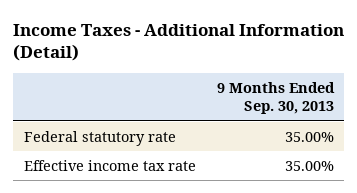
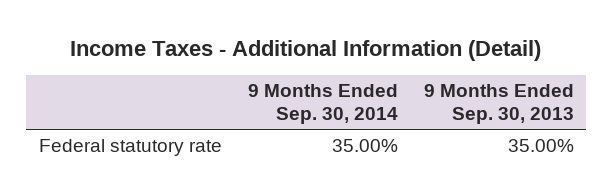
- | 9 Months Ended Sep. 30, 2013
+ | 9 Months Ended Sep. 30, 2014 | 9 Months Ended Sep. 30, 2013
- Effective income tax rate | 35.00%

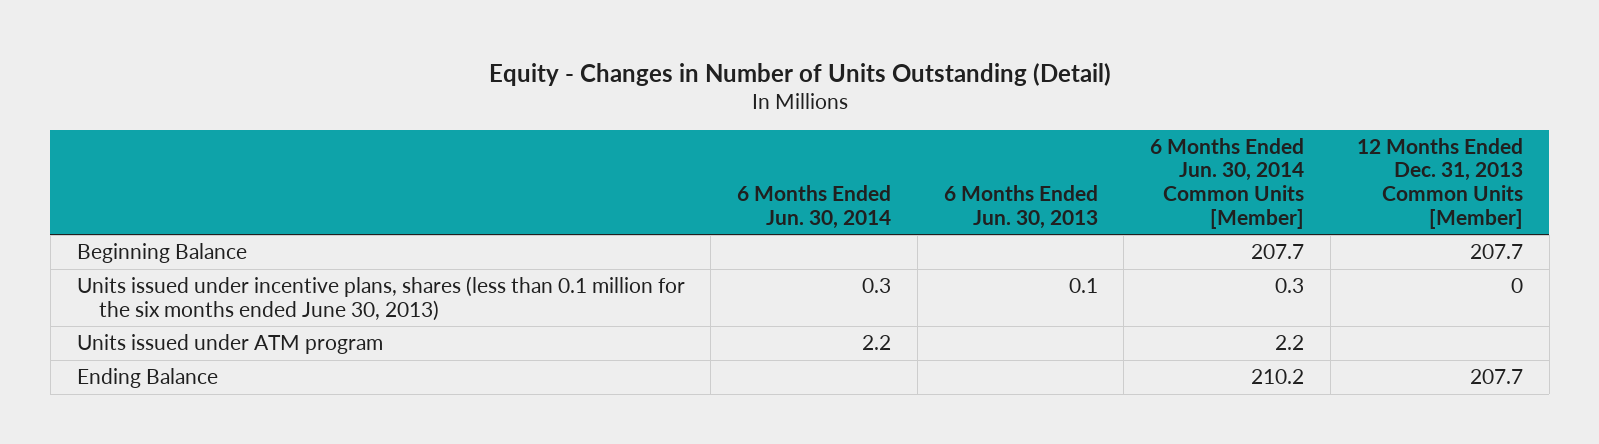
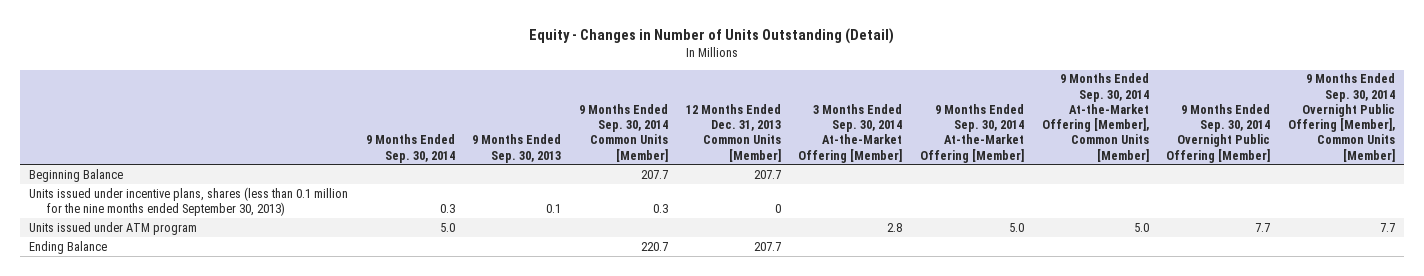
- | 6 Months Ended Jun. 30, 2014 | 6 Months Ended Jun. 30, 2013 | 6 Months Ended Jun. 30, 2014 Common Units [Member] | 12 Months Ended Dec. 31, 2013 Common Units [Member]
+ | 9 Months Ended Sep. 30, 2014 | 9 Months Ended Sep. 30, 2013 | 9 Months Ended Sep. 30, 2014 Common Units [Member] | 12 Months Ended Dec. 31, 2013 Common Units [Member] | 3 Months Ended Sep. 30, 2014 At-the-Market Offering [Member] | 9 Months Ended Sep. 30, 2014 At-the-Market Offering [Member] | 9 Months Ended Sep. 30, 2014 At-the-Market Offering [Member], Common Units [Member] | 9 Months Ended Sep. 30, 2014 Overnight Public Offering [Member] | 9 Months Ended Sep. 30, 2014 Overnight Public Offering [Member], Common Units [Member]
- Units issued under incentive plans, shares (less than 0.1 million for the six months ended June 30, 2013) | 0.3 | 0.1 | 0.3 | 0
+ Units issued under incentive plans, shares (less than 0.1 million for the nine months ended September 30, 2013) | 0.3 | 0.1 | 0.3 | 0 | | | | |

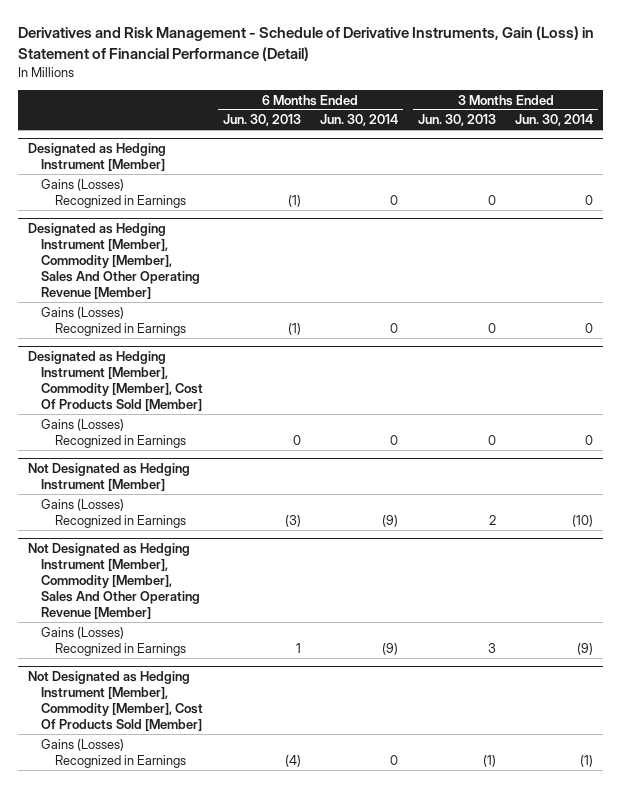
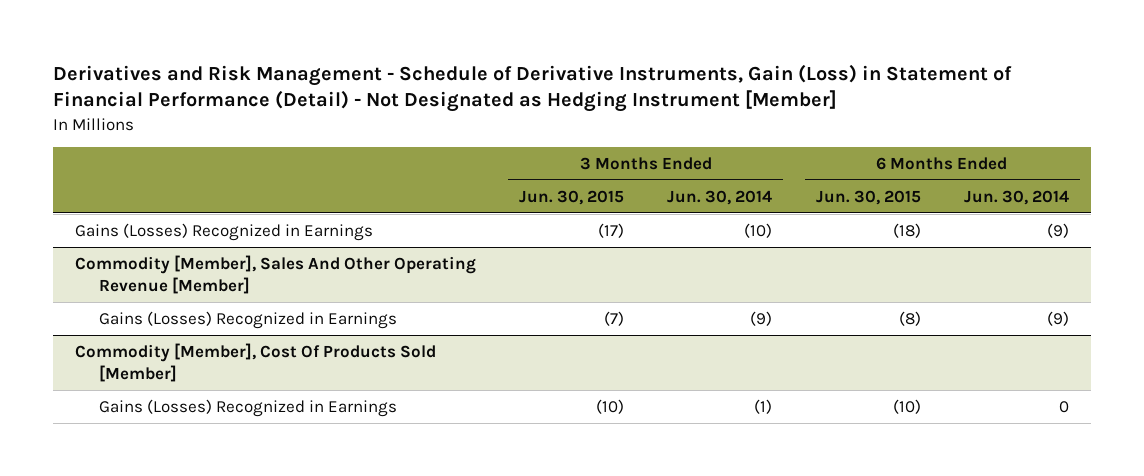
- Derivatives and Risk Management - Schedule of Derivative Instruments, Gain (Loss) in Statement of Financial Performance (Detail)
+ Derivatives and Risk Management - Schedule of Derivative Instruments, Gain (Loss) in Statement of Financial Performance (Detail) - Not Designated as Hedging Instrument [Member]
- | 6 Months Ended Jun. 30, 2013 | 6 Months Ended Jun. 30, 2014 | 3 Months Ended Jun. 30, 2013 | 3 Months Ended Jun. 30, 2014
+ | 3 Months Ended Jun. 30, 2015 | 3 Months Ended Jun. 30, 2014 | 6 Months Ended Jun. 30, 2015 | 6 Months Ended Jun. 30, 2014
- Designated as Hedging Instrument [Member]
- Gains (Losses) Recognized in Earnings | (1) | 0 | 0 | 0
- Designated as Hedging Instrument [Member], Commodity [Member], Sales And Other Operating Revenue [Member]
- Gains (Losses) Recognized in Earnings | (1) | 0 | 0 | 0
- Designated as Hedging Instrument [Member], Commodity [Member], Cost Of Products Sold [Member]
- Gains (Losses) Recognized in Earnings | 0 | 0 | 0 | 0
- Not Designated as Hedging Instrument [Member]
- Not Designated as Hedging Instrument [Member], Commodity [Member], Sales And Other Operating Revenue [Member]
+ Commodity [Member], Sales And Other Operating Revenue [Member]
- Not Designated as Hedging Instrument [Member], Commodity [Member], Cost Of Products Sold [Member]
+ Commodity [Member], Cost Of Products Sold [Member]

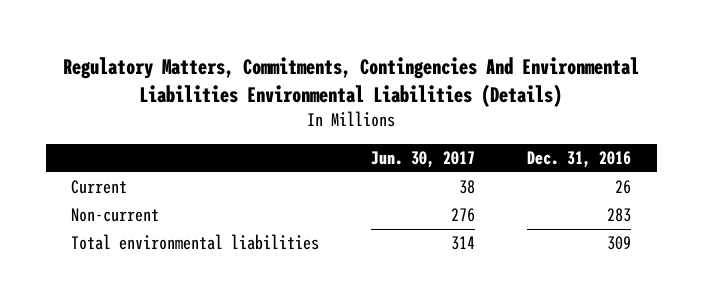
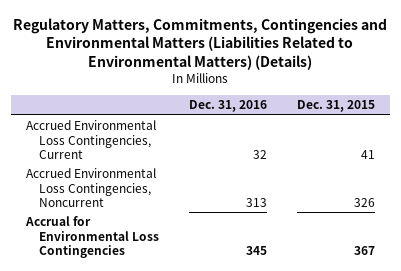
- Regulatory Matters, Commitments, Contingencies And Environmental Liabilities Environmental Liabilities (Details)
+ Regulatory Matters, Commitments, Contingencies and Environmental Matters (Liabilities Related to Environmental Matters) (Details)
- | Jun. 30, 2017 | Dec. 31, 2016
+ | Dec. 31, 2016 | Dec. 31, 2015
- Current | 38 | 26
- Non-current | 276 | 283
- Total environmental liabilities | 314 | 309
+ Accrued Environmental Loss Contingencies, Current | 32 | 41
+ Accrued Environmental Loss Contingencies, Noncurrent | 313 | 326
+ Accrual for Environmental Loss Contingencies | 345 | 367

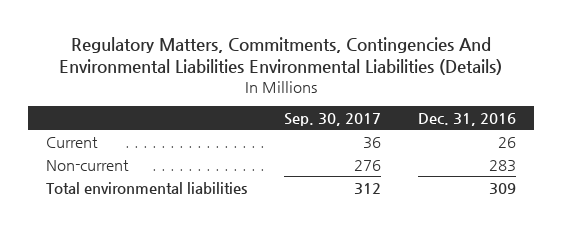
- Regulatory Matters, Commitments, Contingencies and Environmental Matters (Liabilities Related to Environmental Matters) (Details)
+ Regulatory Matters, Commitments, Contingencies And Environmental Liabilities Environmental Liabilities (Details)
- | Dec. 31, 2016 | Dec. 31, 2015
+ | Sep. 30, 2017 | Dec. 31, 2016
- Accrued Environmental Loss Contingencies, Current | 32 | 41
- Accrued Environmental Loss Contingencies, Noncurrent | 313 | 326
- Accrual for Environmental Loss Contingencies | 345 | 367
+ Current | 36 | 26
+ Non-current | 276 | 283
+ Total environmental liabilities | 312 | 309

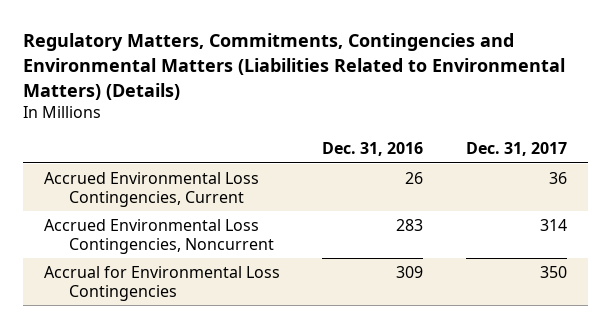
- Regulatory Matters, Commitments, Contingencies And Environmental Liabilities Environmental Liabilities (Details)
+ Regulatory Matters, Commitments, Contingencies and Environmental Matters (Liabilities Related to Environmental Matters) (Details)
- | Sep. 30, 2017 | Dec. 31, 2016
+ | Dec. 31, 2016 | Dec. 31, 2017
- Current | 36 | 26
- Non-current | 276 | 283
- Total environmental liabilities | 312 | 309
+ Accrued Environmental Loss Contingencies, Current | 26 | 36
+ Accrued Environmental Loss Contingencies, Noncurrent | 283 | 314
+ Accrual for Environmental Loss Contingencies | 309 | 350

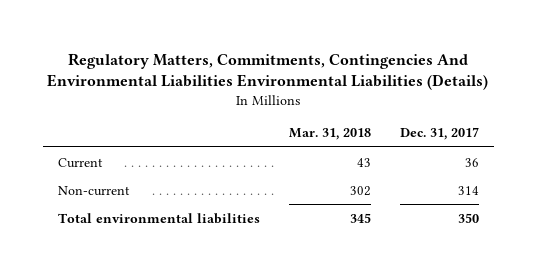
- Regulatory Matters, Commitments, Contingencies and Environmental Matters (Liabilities Related to Environmental Matters) (Details)
+ Regulatory Matters, Commitments, Contingencies And Environmental Liabilities Environmental Liabilities (Details)
- | Dec. 31, 2016 | Dec. 31, 2017
+ | Mar. 31, 2018 | Dec. 31, 2017
- Accrued Environmental Loss Contingencies, Current | 26 | 36
- Accrued Environmental Loss Contingencies, Noncurrent | 283 | 314
- Accrual for Environmental Loss Contingencies | 309 | 350
+ Current | 43 | 36
+ Non-current | 302 | 314
+ Total environmental liabilities | 345 | 350

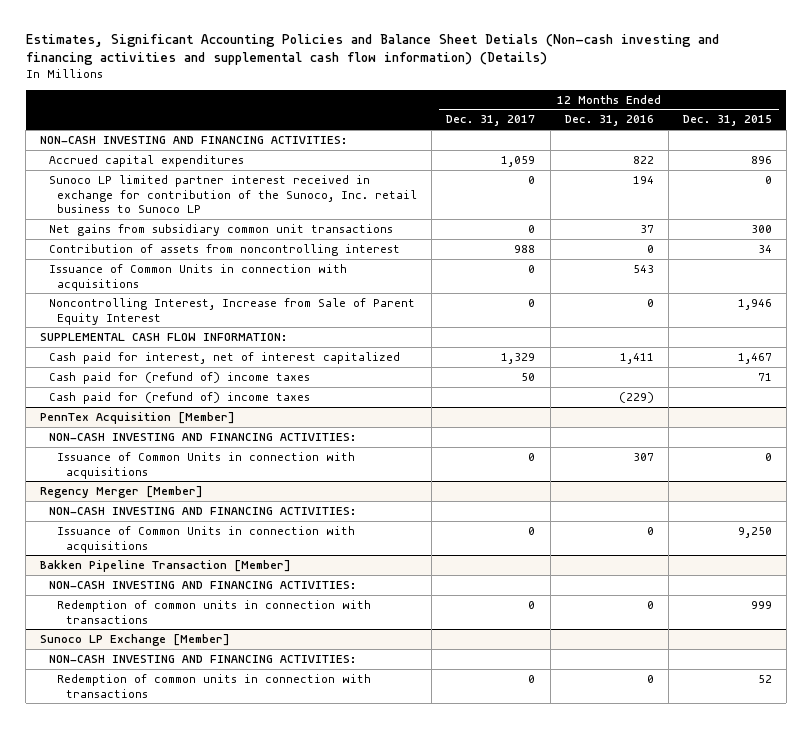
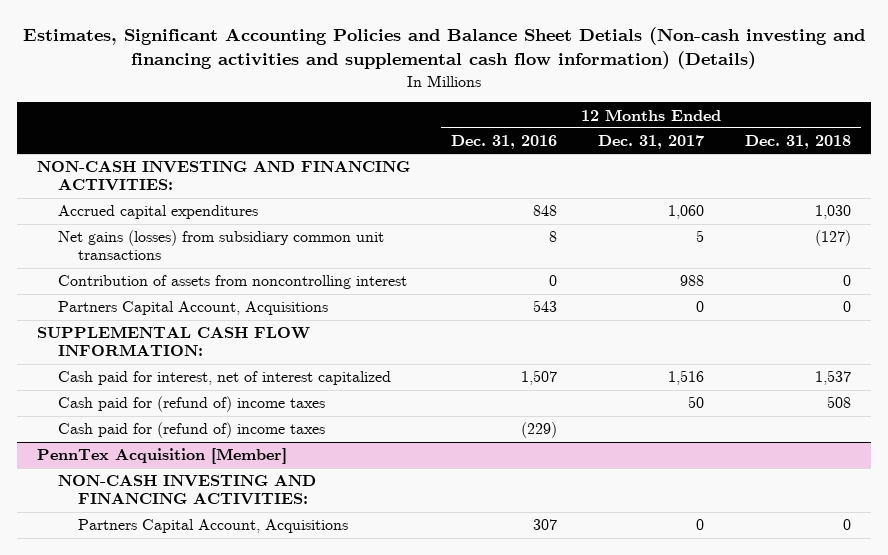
- | 12 Months Ended Dec. 31, 2017 | 12 Months Ended Dec. 31, 2016 | 12 Months Ended Dec. 31, 2015
+ | 12 Months Ended Dec. 31, 2016 | 12 Months Ended Dec. 31, 2017 | 12 Months Ended Dec. 31, 2018
- Accrued capital expenditures | 1,059 | 822 | 896
- Sunoco LP limited partner interest received in exchange for contribution of the Sunoco, Inc. retail business to Sunoco LP | 0 | 194 | 0
- Net gains from subsidiary common unit transactions | 0 | 37 | 300
+ Accrued capital expenditures | 848 | 1,060 | 1,030
+ Net gains (losses) from subsidiary common unit transactions | 8 | 5 | (127)
- Issuance of Common Units in connection with acquisitions | 0 | 543 |
- Noncontrolling Interest, Increase from Sale of Parent Equity Interest | 0 | 0 | 1,946
+ Partners Capital Account, Acquisitions | 543 | 0 | 0
- Cash paid for interest, net of interest capitalized | 1,329 | 1,411 | 1,467
+ Cash paid for interest, net of interest capitalized | 1,507 | 1,516 | 1,537
@ PennTex Acquisition [Member]
- Issuance of Common Units in connection with acquisitions | 0 | 307 | 0
- Regency Merger [Member]
- NON-CASH INVESTING AND FINANCING ACTIVITIES:
- Issuance of Common Units in connection with acquisitions | 0 | 0 | 9,250
- Bakken Pipeline Transaction [Member]
- NON-CASH INVESTING AND FINANCING ACTIVITIES:
- Redemption of common units in connection with transactions | 0 | 0 | 999
- Sunoco LP Exchange [Member]
- NON-CASH INVESTING AND FINANCING ACTIVITIES:
- Redemption of common units in connection with transactions | 0 | 0 | 52
@ PennTex Acquisition [Member]
+ Partners Capital Account, Acquisitions | 307 | 0 | 0

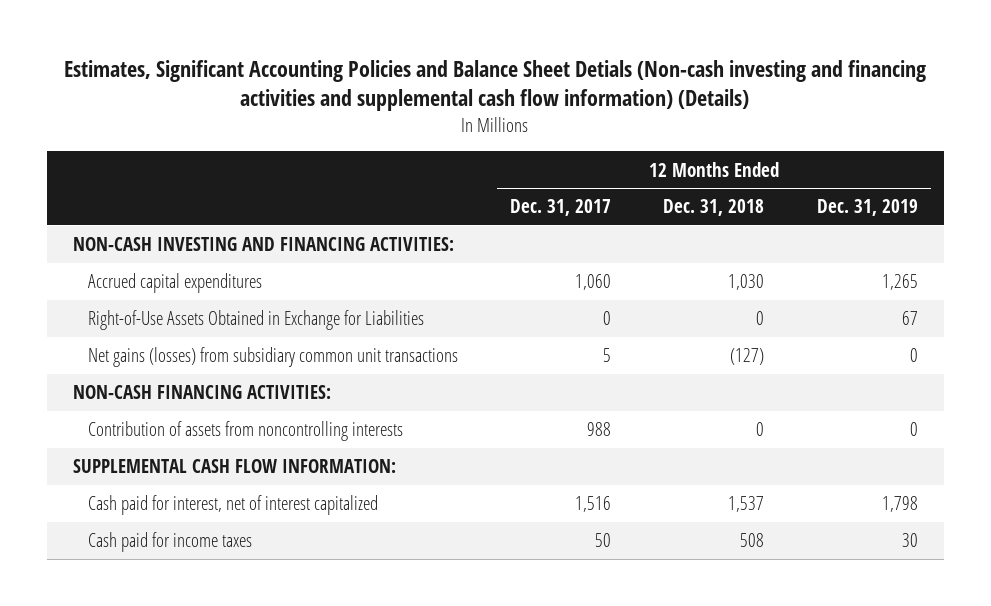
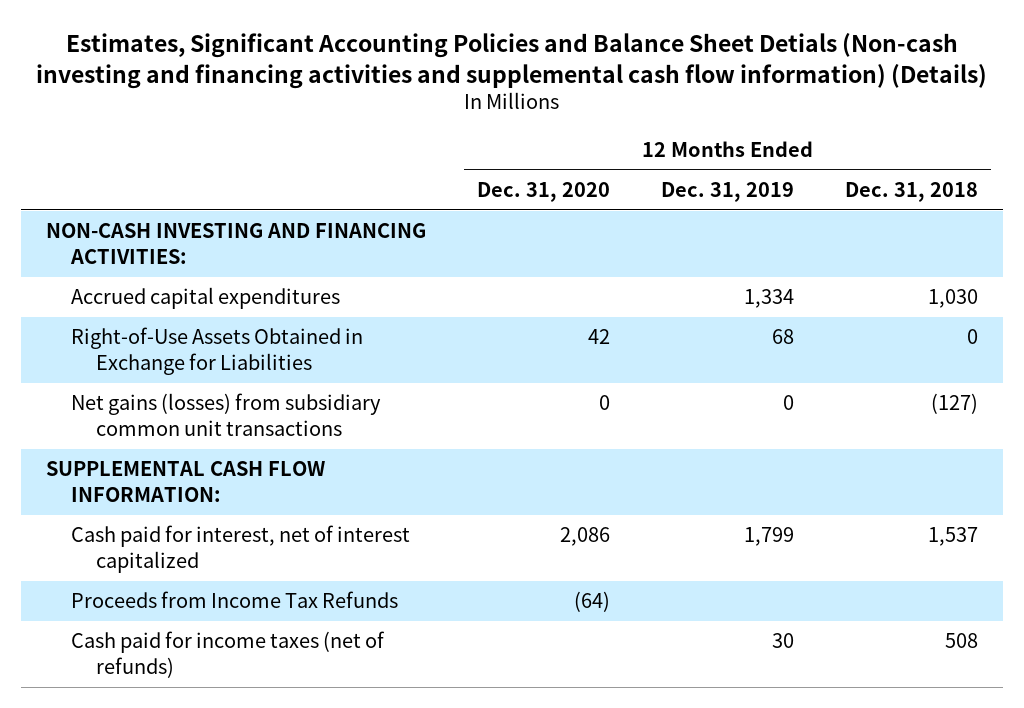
- | 12 Months Ended Dec. 31, 2017 | 12 Months Ended Dec. 31, 2018 | 12 Months Ended Dec. 31, 2019
+ | 12 Months Ended Dec. 31, 2020 | 12 Months Ended Dec. 31, 2019 | 12 Months Ended Dec. 31, 2018
- Accrued capital expenditures | 1,060 | 1,030 | 1,265
- Right-of-Use Assets Obtained in Exchange for Liabilities | 0 | 0 | 67
+ Accrued capital expenditures | | 1,334 | 1,030
+ Right-of-Use Assets Obtained in Exchange for Liabilities | 42 | 68 | 0
- NON-CASH FINANCING ACTIVITIES:
- Contribution of assets from noncontrolling interests | 988 | 0 | 0
- Cash paid for interest, net of interest capitalized | 1,516 | 1,537 | 1,798
- Cash paid for income taxes | 50 | 508 | 30
+ Cash paid for interest, net of interest capitalized | 2,086 | 1,799 | 1,537
+ Proceeds from Income Tax Refunds | (64) | |
+ Cash paid for income taxes (net of refunds) | | 30 | 508

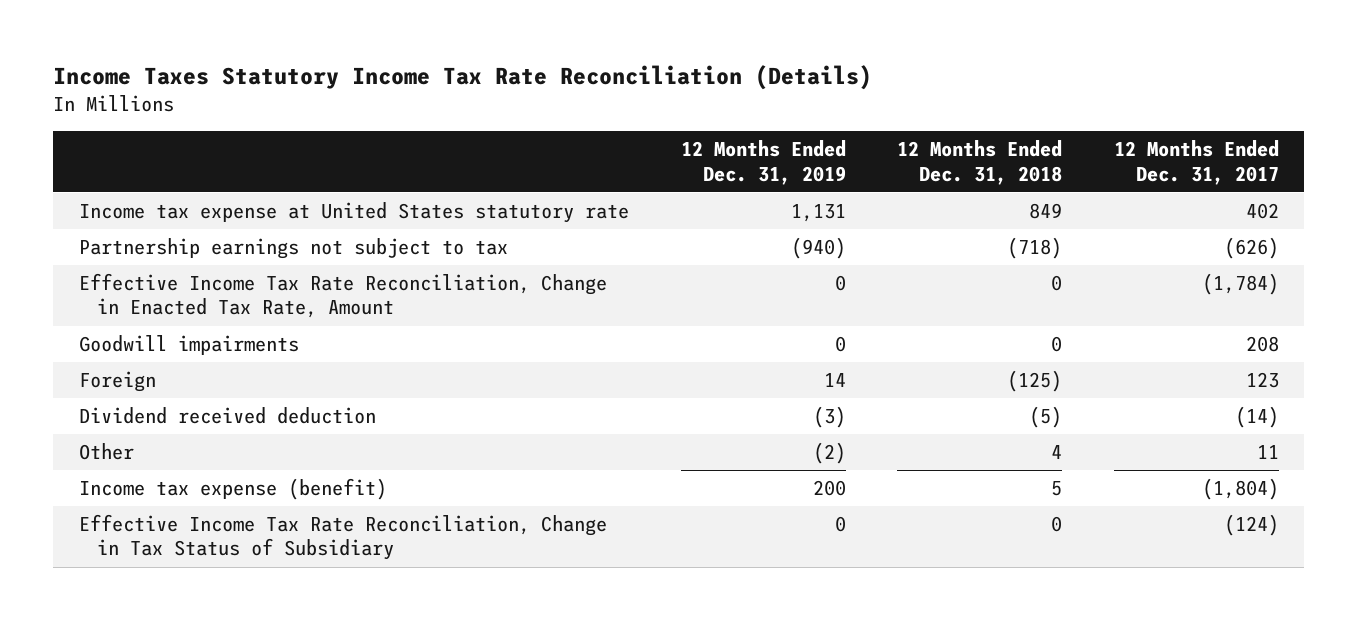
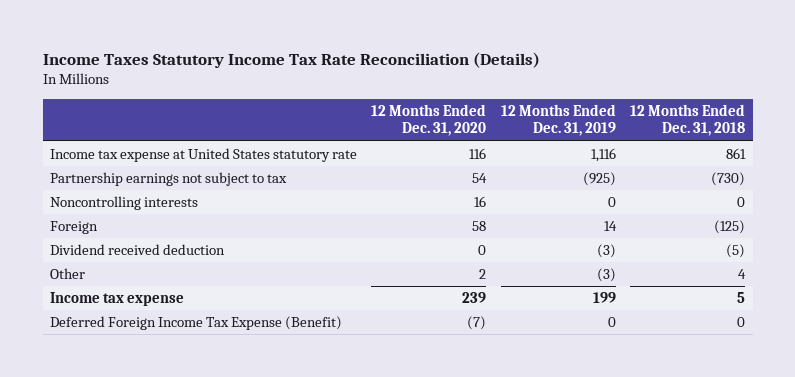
- | 12 Months Ended Dec. 31, 2019 | 12 Months Ended Dec. 31, 2018 | 12 Months Ended Dec. 31, 2017
+ | 12 Months Ended Dec. 31, 2020 | 12 Months Ended Dec. 31, 2019 | 12 Months Ended Dec. 31, 2018
- Income tax expense at United States statutory rate | 1,131 | 849 | 402
- Partnership earnings not subject to tax | (940) | (718) | (626)
- Effective Income Tax Rate Reconciliation, Change in Enacted Tax Rate, Amount | 0 | 0 | (1,784)
- Goodwill impairments | 0 | 0 | 208
+ Income tax expense at United States statutory rate | 116 | 1,116 | 861
+ Partnership earnings not subject to tax | 54 | (925) | (730)
+ Noncontrolling interests | 16 | 0 | 0
- Other | (2) | 4 | 11
- Income tax expense (benefit) | 200 | 5 | (1,804)
- Effective Income Tax Rate Reconciliation, Change in Tax Status of Subsidiary | 0 | 0 | (124)
+ Other | 2 | (3) | 4
+ Income tax expense | 239 | 199 | 5
+ Deferred Foreign Income Tax Expense (Benefit) | (7) | 0 | 0

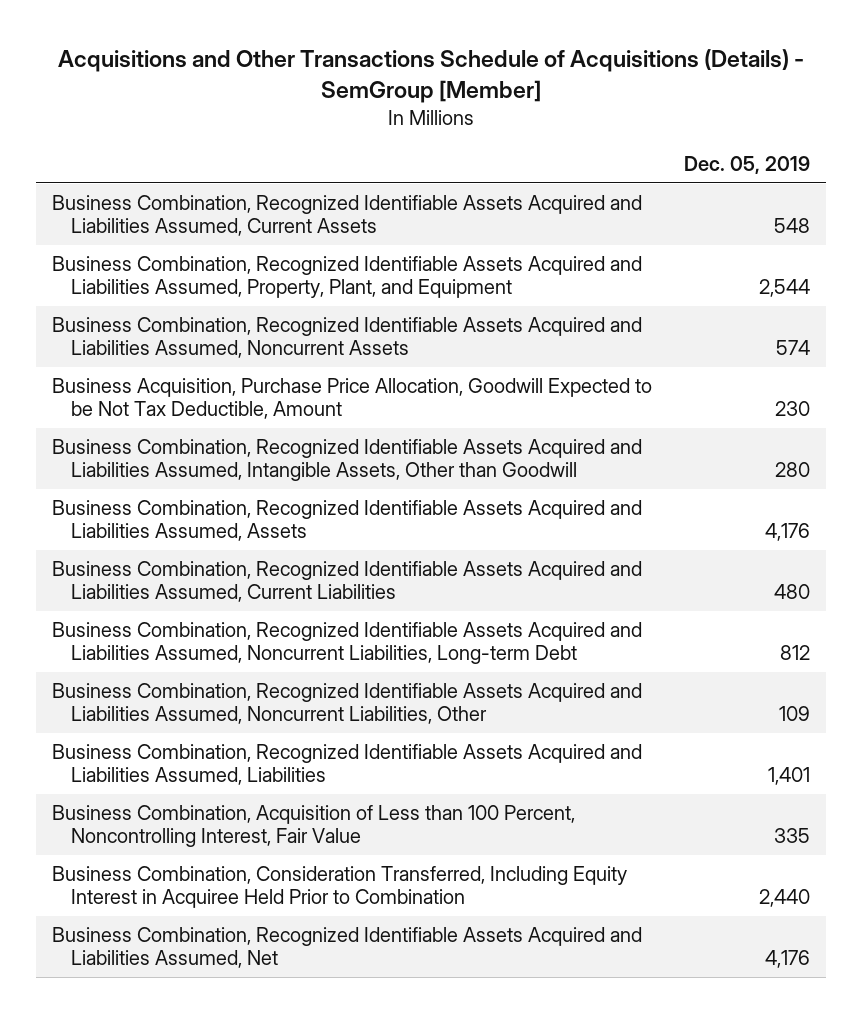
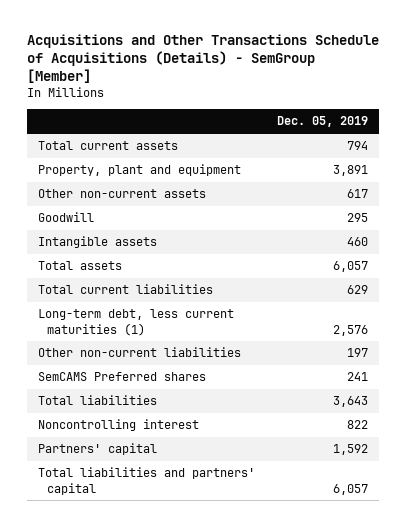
- Business Combination, Recognized Identifiable Assets Acquired and Liabilities Assumed, Current Assets | 548
- Business Combination, Recognized Identifiable Assets Acquired and Liabilities Assumed, Property, Plant, and Equipment | 2,544
- Business Combination, Recognized Identifiable Assets Acquired and Liabilities Assumed, Noncurrent Assets | 574
- Business Acquisition, Purchase Price Allocation, Goodwill Expected to be Not Tax Deductible, Amount | 230
- Business Combination, Recognized Identifiable Assets Acquired and Liabilities Assumed, Intangible Assets, Other than Goodwill | 280
- Business Combination, Recognized Identifiable Assets Acquired and Liabilities Assumed, Assets | 4,176
- Business Combination, Recognized Identifiable Assets Acquired and Liabilities Assumed, Current Liabilities | 480
- Business Combination, Recognized Identifiable Assets Acquired and Liabilities Assumed, Noncurrent Liabilities, Long-term Debt | 812
- Business Combination, Recognized Identifiable Assets Acquired and Liabilities Assumed, Noncurrent Liabilities, Other | 109
- Business Combination, Recognized Identifiable Assets Acquired and Liabilities Assumed, Liabilities | 1,401
- Business Combination, Acquisition of Less than 100 Percent, Noncontrolling Interest, Fair Value | 335
- Business Combination, Consideration Transferred, Including Equity Interest in Acquiree Held Prior to Combination | 2,440
- Business Combination, Recognized Identifiable Assets Acquired and Liabilities Assumed, Net | 4,176
+ Total current assets | 794
+ Property, plant and equipment | 3,891
+ Other non-current assets | 617
+ Goodwill | 295
+ Intangible assets | 460
+ Total assets | 6,057
+ Total current liabilities | 629
+ Long-term debt, less current maturities (1) | 2,576
+ Other non-current liabilities | 197
+ SemCAMS Preferred shares | 241
+ Total liabilities | 3,643
+ Noncontrolling interest | 822
+ Partners' capital | 1,592
+ Total liabilities and partners' capital | 6,057

